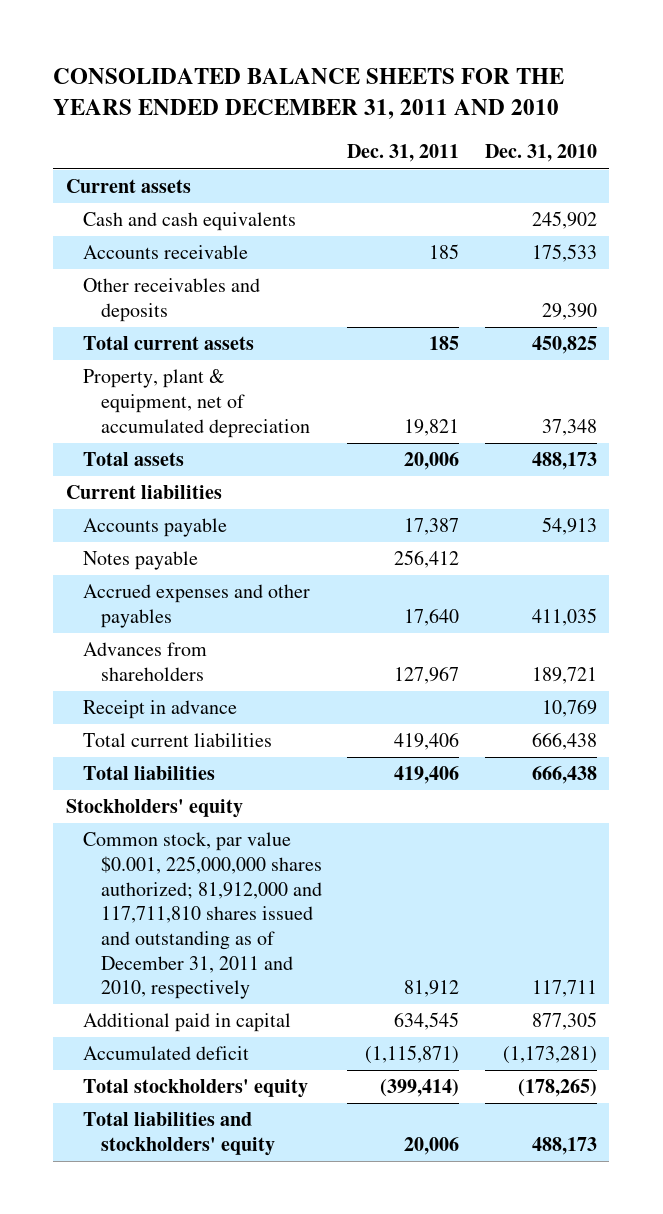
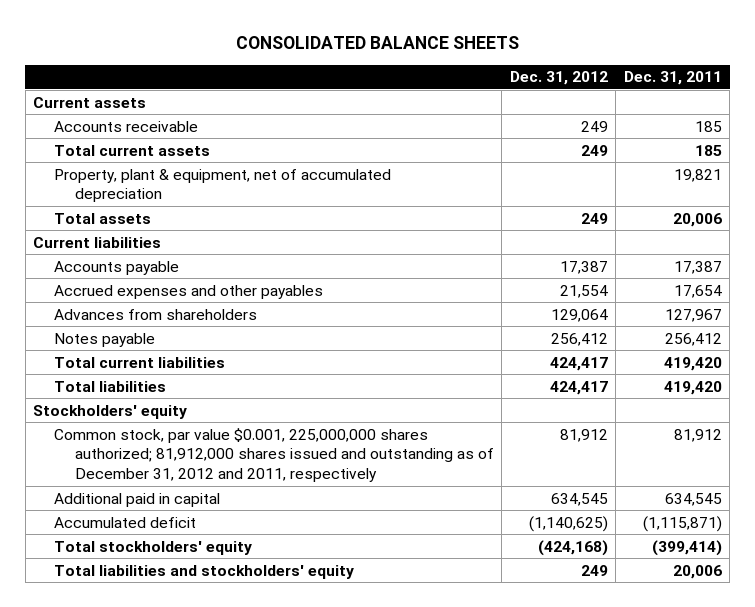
- CONSOLIDATED BALANCE SHEETS FOR THE YEARS ENDED DECEMBER 31, 2011 AND 2010
+ CONSOLIDATED BALANCE SHEETS
- | Dec. 31, 2011 | Dec. 31, 2010
+ | Dec. 31, 2012 | Dec. 31, 2011
- Cash and cash equivalents | | 245,902
- Other receivables and deposits | | 29,390
- Accrued expenses and other payables | 17,640 | 411,035
+ Accrued expenses and other payables | 21,554 | 17,654
- Receipt in advance | | 10,769
- Total current liabilities | 419,406 | 666,438
- Total liabilities | 419,406 | 666,438
moved down: Notes payable | 256,412 | 256,412
+ Total current liabilities | 424,417 | 419,420
+ Total liabilities | 424,417 | 419,420
- Common stock, par value $0.001, 225,000,000 shares authorized; 81,912,000 and 117,711,810 shares issued and outstanding as of December 31, 2011 and 2010, respectively | 81,912 | 117,711
+ Common stock, par value $0.001, 225,000,000 shares authorized; 81,912,000 shares issued and outstanding as of December 31, 2012 and 2011, respectively | 81,912 | 81,912

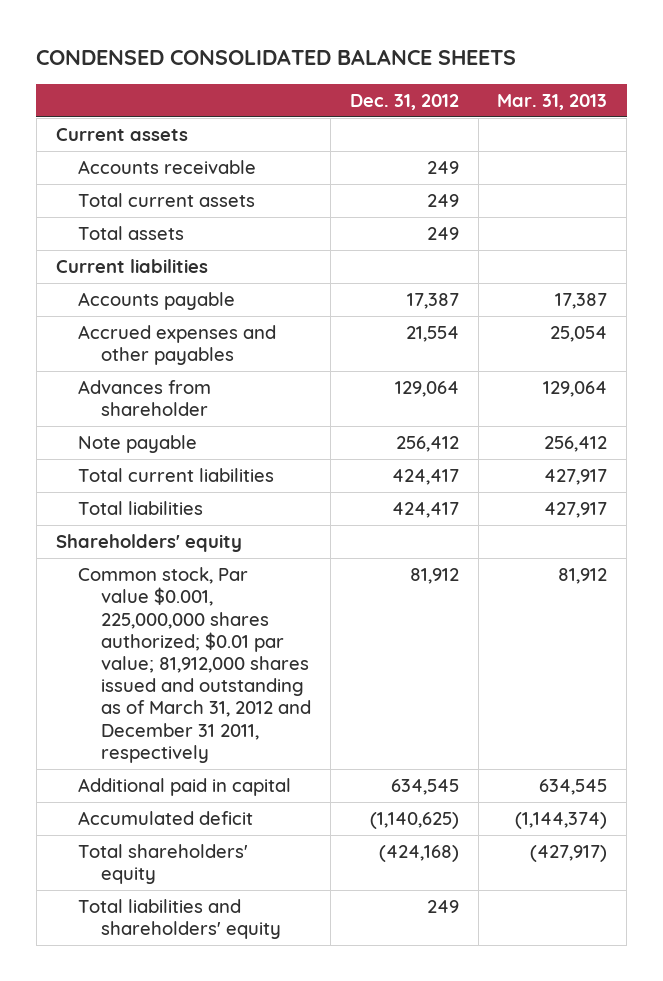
- CONSOLIDATED BALANCE SHEETS
+ CONDENSED CONSOLIDATED BALANCE SHEETS
- | Dec. 31, 2012 | Dec. 31, 2011
+ | Dec. 31, 2012 | Mar. 31, 2013
- Property, plant & equipment, net of accumulated depreciation | | 19,821
- Advances from shareholders | 129,064 | 127,967
- Notes payable | 256,412 | 256,412
+ Advances from shareholder | 129,064 | 129,064
+ Note payable | 256,412 | 256,412
- Stockholders' equity
- Common stock, par value $0.001, 225,000,000 shares authorized; 81,912,000 shares issued and outstanding as of December 31, 2012 and 2011, respectively | 81,912 | 81,912
+ Shareholders' equity
+ Common stock, Par value $0.001, 225,000,000 shares authorized; $0.01 par value; 81,912,000 shares issued and outstanding as of March 31, 2012 and December 31 2011, respectively | 81,912 | 81,912
- Total stockholders' equity | (424,168) | (399,414)
- Total liabilities and stockholders' equity | 249 | 20,006
+ Total shareholders' equity | (424,168) | (427,917)
+ Total liabilities and shareholders' equity | 249 |

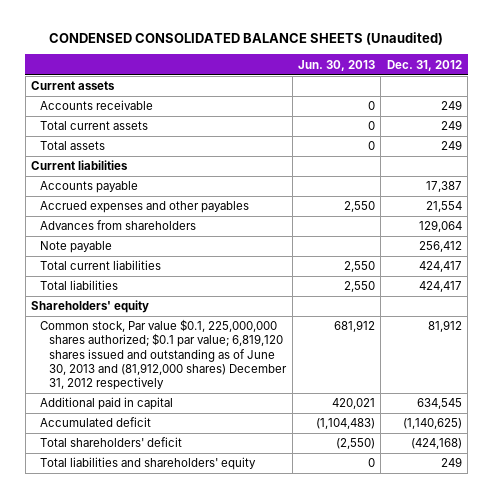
- CONDENSED CONSOLIDATED BALANCE SHEETS
+ CONDENSED CONSOLIDATED BALANCE SHEETS (Unaudited)
- | Dec. 31, 2012 | Mar. 31, 2013
+ | Jun. 30, 2013 | Dec. 31, 2012
- Advances from shareholder | 129,064 | 129,064
+ Advances from shareholders | | 129,064
- Common stock, Par value $0.001, 225,000,000 shares authorized; $0.01 par value; 81,912,000 shares issued and outstanding as of March 31, 2012 and December 31 2011, respectively | 81,912 | 81,912
+ Common stock, Par value $0.1, 225,000,000 shares authorized; $0.1 par value; 6,819,120 shares issued and outstanding as of June 30, 2013 and (81,912,000 shares) December 31, 2012 respectively | 681,912 | 81,912
- Total shareholders' equity | (424,168) | (427,917)
+ Total shareholders' deficit | (2,550) | (424,168)

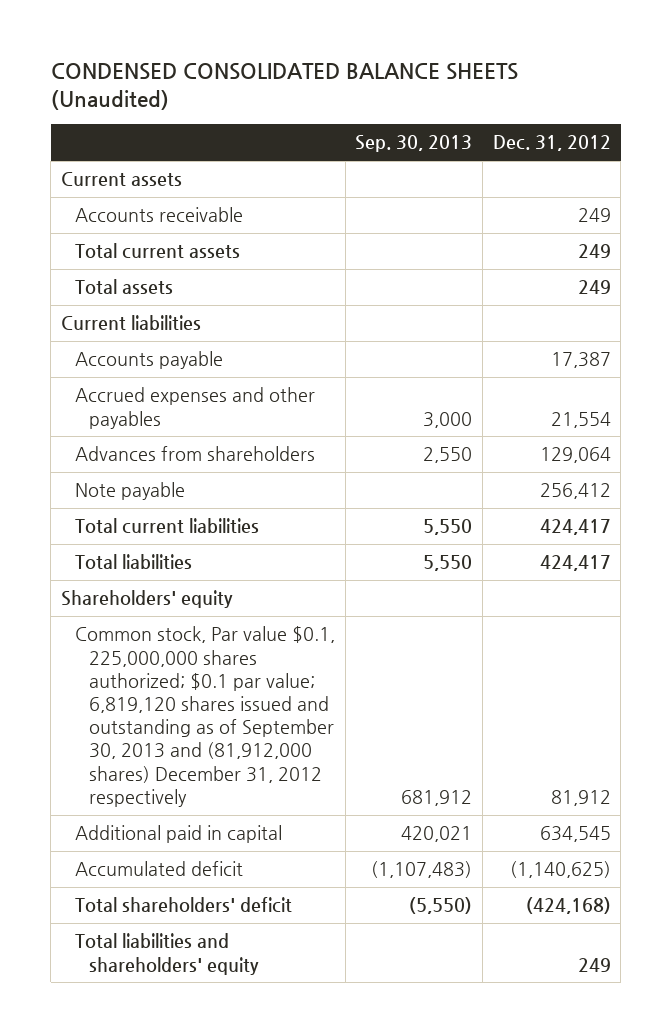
- | Jun. 30, 2013 | Dec. 31, 2012
+ | Sep. 30, 2013 | Dec. 31, 2012
- Common stock, Par value $0.1, 225,000,000 shares authorized; $0.1 par value; 6,819,120 shares issued and outstanding as of June 30, 2013 and (81,912,000 shares) December 31, 2012 respectively | 681,912 | 81,912
+ Common stock, Par value $0.1, 225,000,000 shares authorized; $0.1 par value; 6,819,120 shares issued and outstanding as of September 30, 2013 and (81,912,000 shares) December 31, 2012 respectively | 681,912 | 81,912

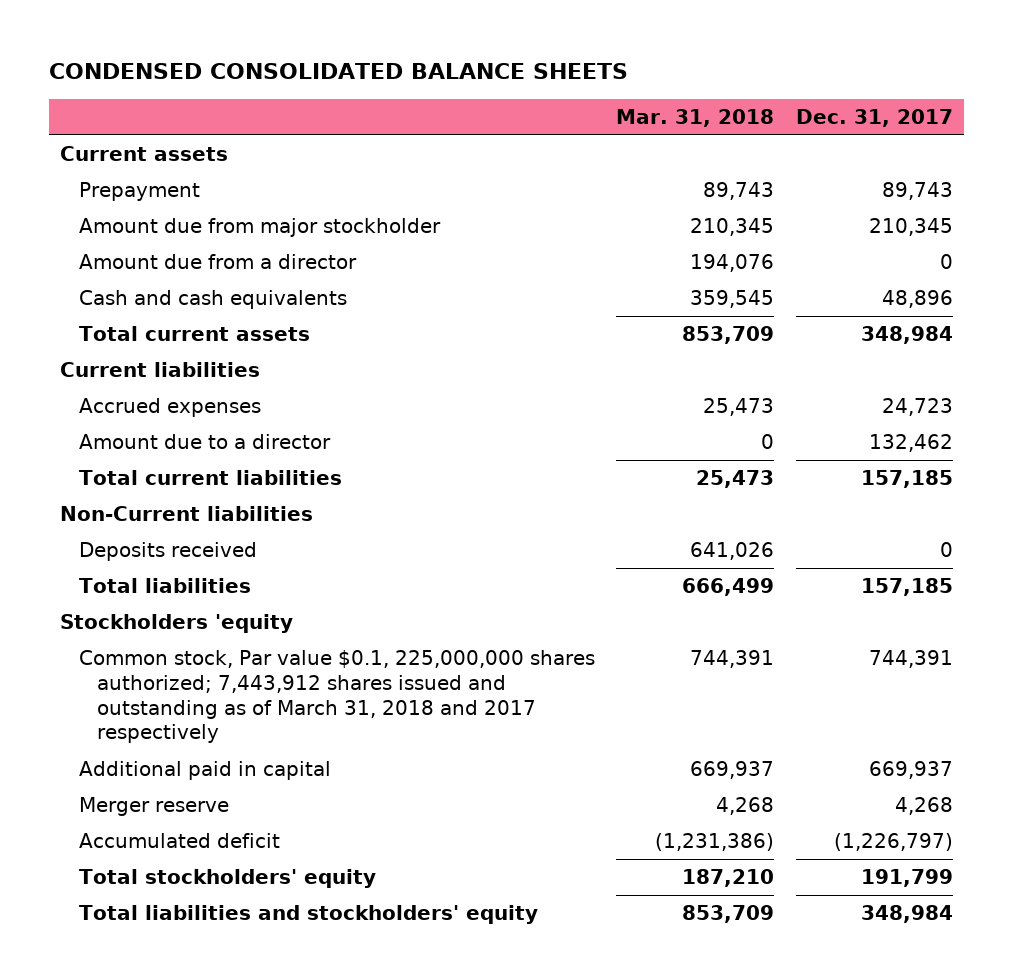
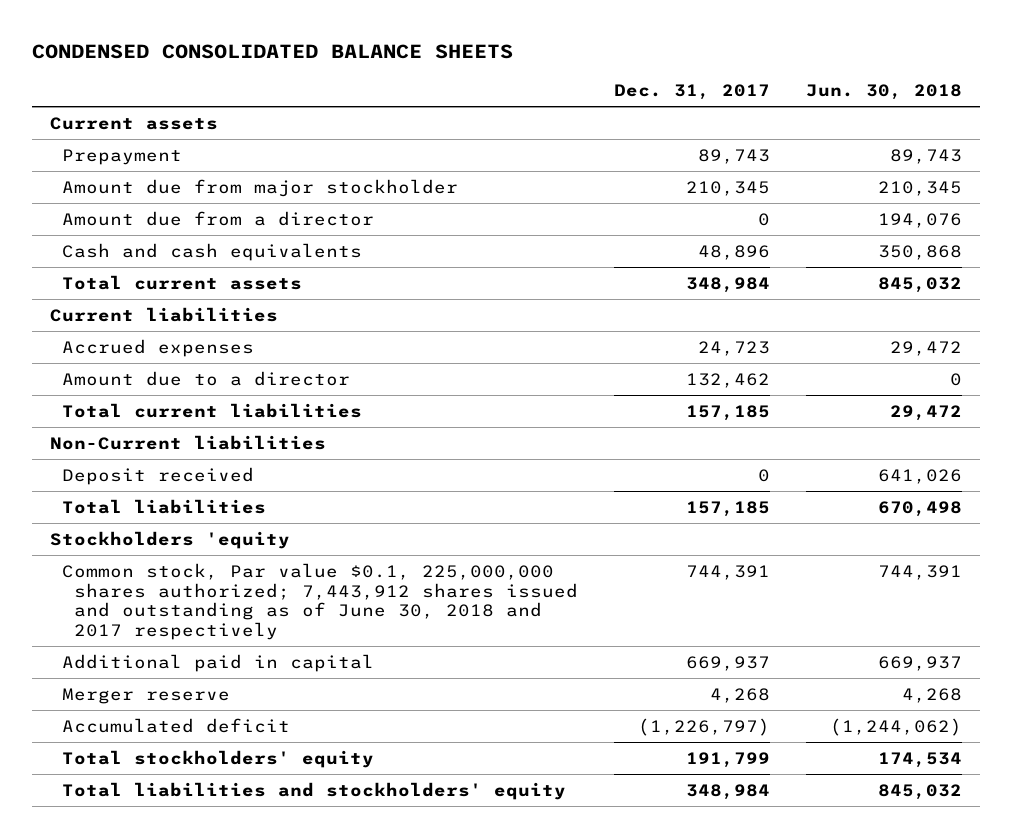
- | Mar. 31, 2018 | Dec. 31, 2017
+ | Dec. 31, 2017 | Jun. 30, 2018
- Deposits received | 641,026 | 0
+ Deposit received | 0 | 641,026
- Common stock, Par value $0.1, 225,000,000 shares authorized; 7,443,912 shares issued and outstanding as of March 31, 2018 and 2017 respectively | 744,391 | 744,391
+ Common stock, Par value $0.1, 225,000,000 shares authorized; 7,443,912 shares issued and outstanding as of June 30, 2018 and 2017 respectively | 744,391 | 744,391

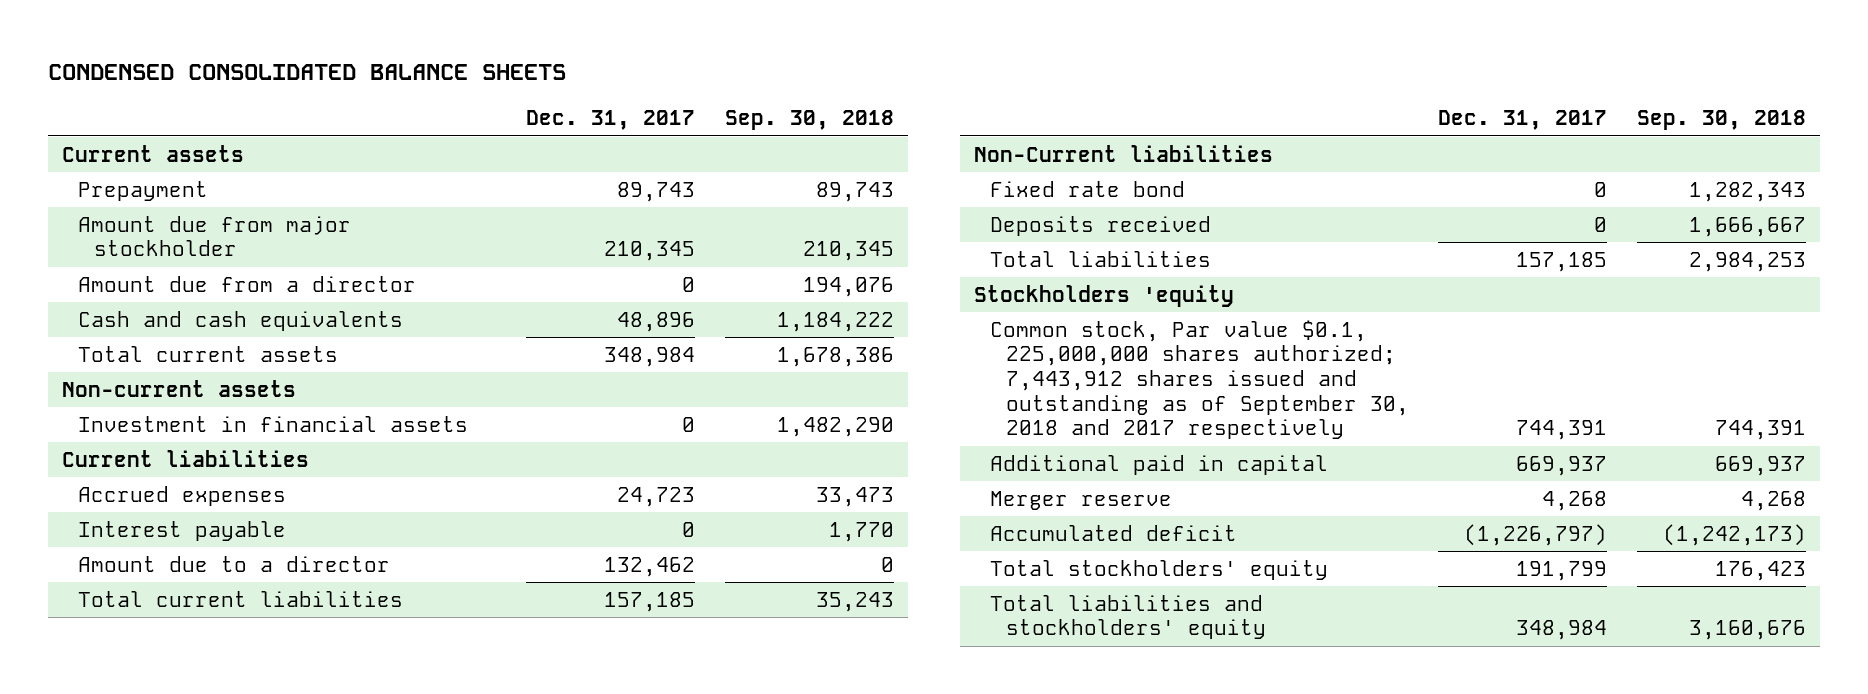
- | Dec. 31, 2017 | Jun. 30, 2018
+ | Dec. 31, 2017 | Sep. 30, 2018
+ Non-current assets
+ Investment in financial assets | 0 | 1,482,290
+ Interest payable | 0 | 1,770
- Deposit received | 0 | 641,026
+ Fixed rate bond | 0 | 1,282,343
+ Deposits received | 0 | 1,666,667
- Common stock, Par value $0.1, 225,000,000 shares authorized; 7,443,912 shares issued and outstanding as of June 30, 2018 and 2017 respectively | 744,391 | 744,391
+ Common stock, Par value $0.1, 225,000,000 shares authorized; 7,443,912 shares issued and outstanding as of September 30, 2018 and 2017 respectively | 744,391 | 744,391

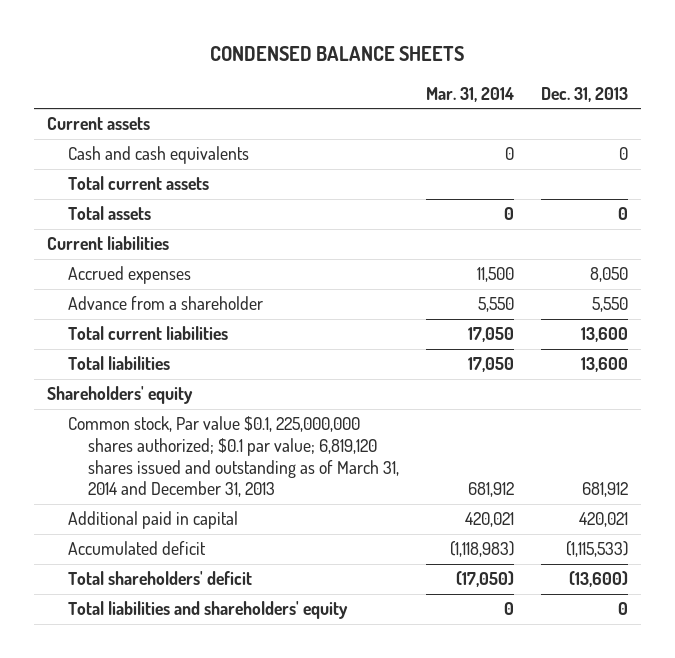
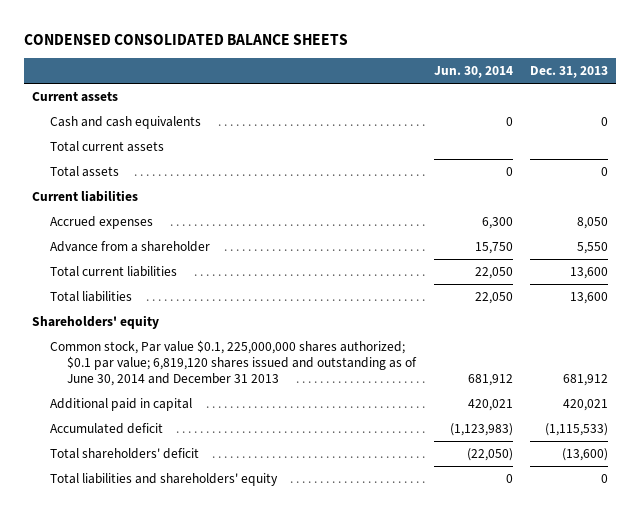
- CONDENSED BALANCE SHEETS
+ CONDENSED CONSOLIDATED BALANCE SHEETS
- | Mar. 31, 2014 | Dec. 31, 2013
+ | Jun. 30, 2014 | Dec. 31, 2013
- Common stock, Par value $0.1, 225,000,000 shares authorized; $0.1 par value; 6,819,120 shares issued and outstanding as of March 31, 2014 and December 31, 2013 | 681,912 | 681,912
+ Common stock, Par value $0.1, 225,000,000 shares authorized; $0.1 par value; 6,819,120 shares issued and outstanding as of June 30, 2014 and December 31 2013 | 681,912 | 681,912

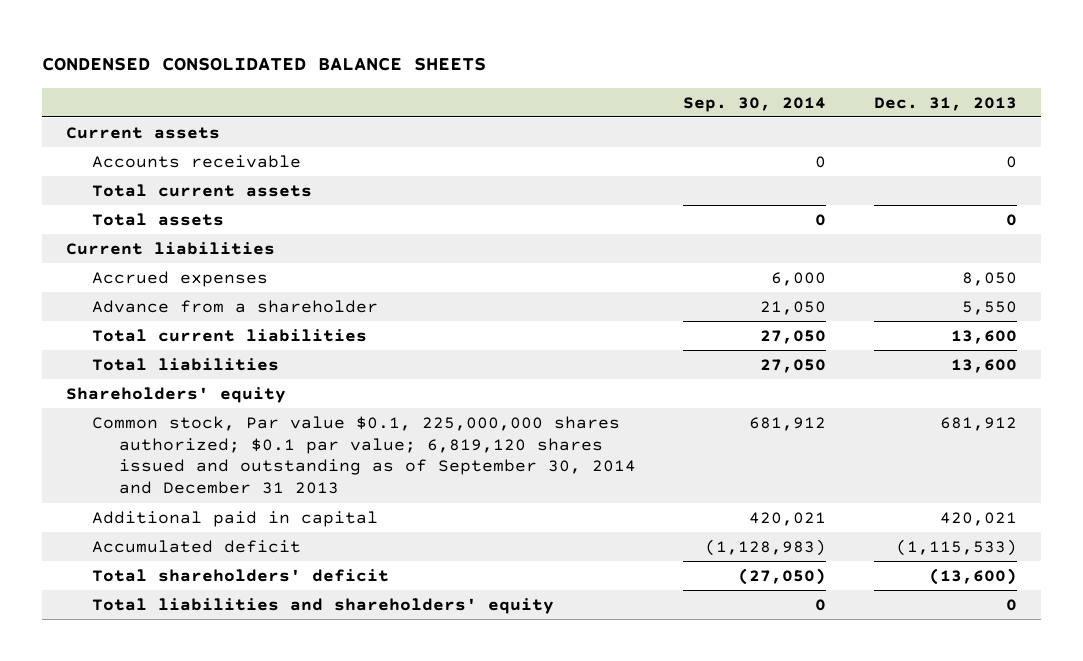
- | Jun. 30, 2014 | Dec. 31, 2013
+ | Sep. 30, 2014 | Dec. 31, 2013
- Cash and cash equivalents | 0 | 0
+ Accounts receivable | 0 | 0
- Common stock, Par value $0.1, 225,000,000 shares authorized; $0.1 par value; 6,819,120 shares issued and outstanding as of June 30, 2014 and December 31 2013 | 681,912 | 681,912
+ Common stock, Par value $0.1, 225,000,000 shares authorized; $0.1 par value; 6,819,120 shares issued and outstanding as of September 30, 2014 and December 31 2013 | 681,912 | 681,912

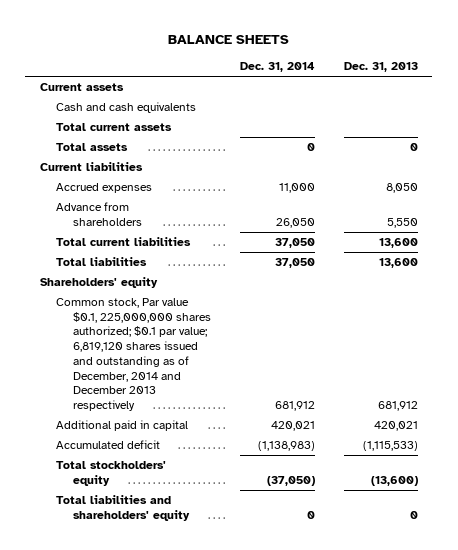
- CONDENSED CONSOLIDATED BALANCE SHEETS
+ BALANCE SHEETS
- | Sep. 30, 2014 | Dec. 31, 2013
+ | Dec. 31, 2014 | Dec. 31, 2013
- Accounts receivable | 0 | 0
+ Cash and cash equivalents
- Advance from a shareholder | 21,050 | 5,550
+ Advance from shareholders | 26,050 | 5,550
- Common stock, Par value $0.1, 225,000,000 shares authorized; $0.1 par value; 6,819,120 shares issued and outstanding as of September 30, 2014 and December 31 2013 | 681,912 | 681,912
+ Common stock, Par value $0.1, 225,000,000 shares authorized; $0.1 par value; 6,819,120 shares issued and outstanding as of December, 2014 and December 2013 respectively | 681,912 | 681,912
- Total shareholders' deficit | (27,050) | (13,600)
+ Total stockholders' equity | (37,050) | (13,600)

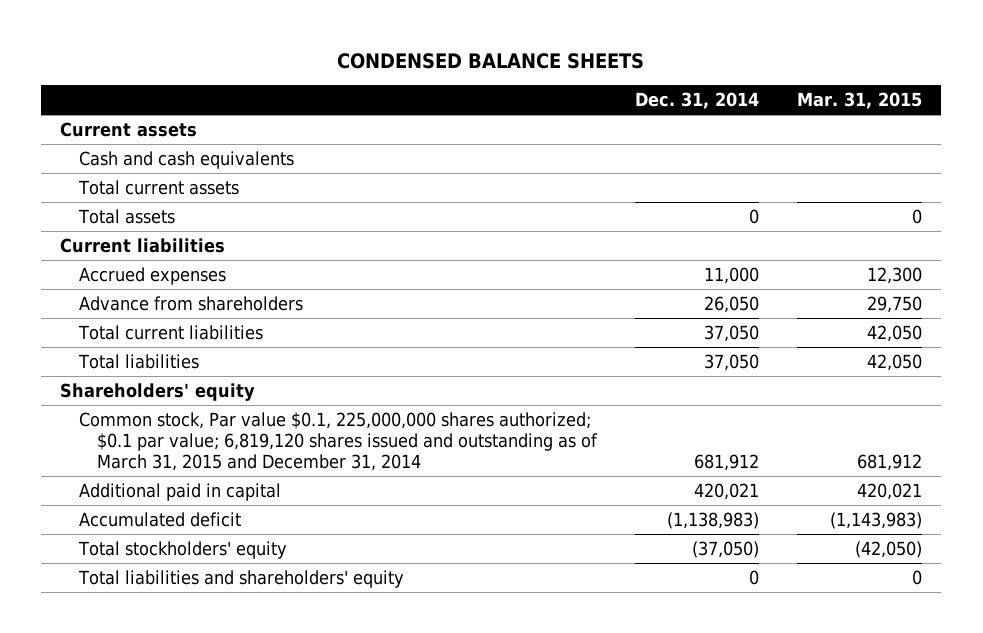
- BALANCE SHEETS
+ CONDENSED BALANCE SHEETS
- | Dec. 31, 2014 | Dec. 31, 2013
+ | Dec. 31, 2014 | Mar. 31, 2015
- Common stock, Par value $0.1, 225,000,000 shares authorized; $0.1 par value; 6,819,120 shares issued and outstanding as of December, 2014 and December 2013 respectively | 681,912 | 681,912
+ Common stock, Par value $0.1, 225,000,000 shares authorized; $0.1 par value; 6,819,120 shares issued and outstanding as of March 31, 2015 and December 31, 2014 | 681,912 | 681,912

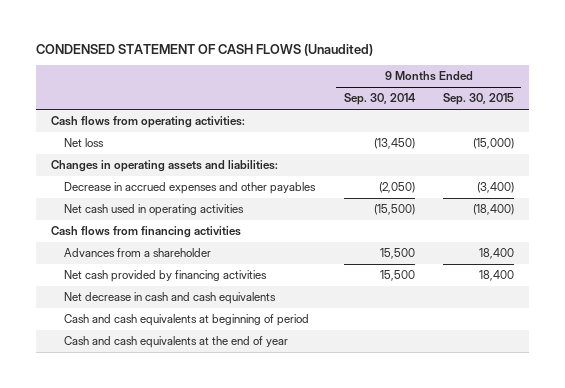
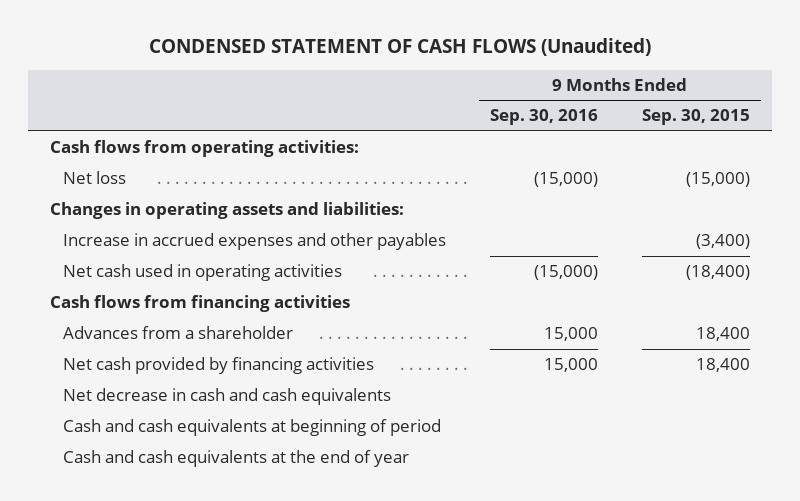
- | 9 Months Ended Sep. 30, 2014 | 9 Months Ended Sep. 30, 2015
+ | 9 Months Ended Sep. 30, 2016 | 9 Months Ended Sep. 30, 2015
- Decrease in accrued expenses and other payables | (2,050) | (3,400)
+ Increase in accrued expenses and other payables | | (3,400)

